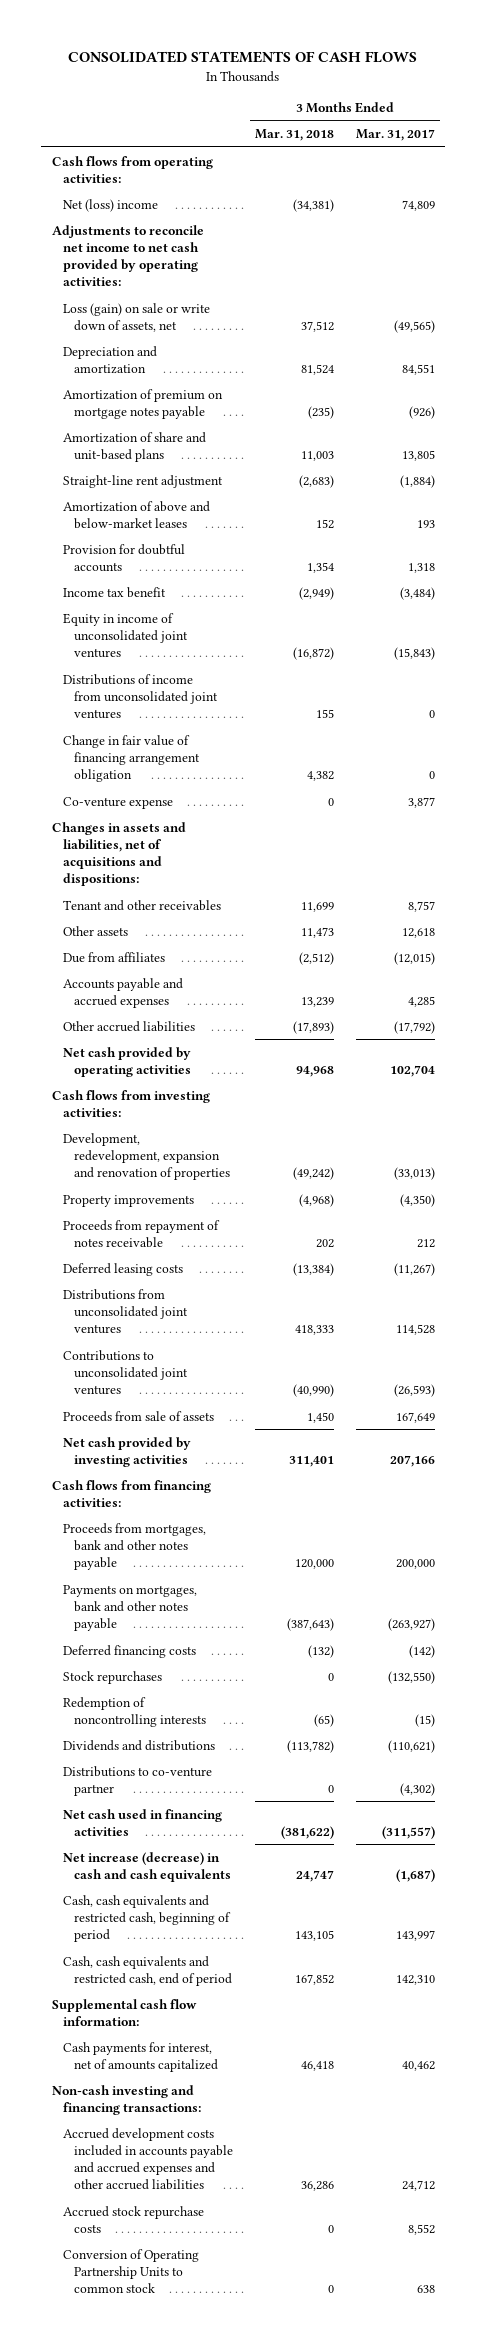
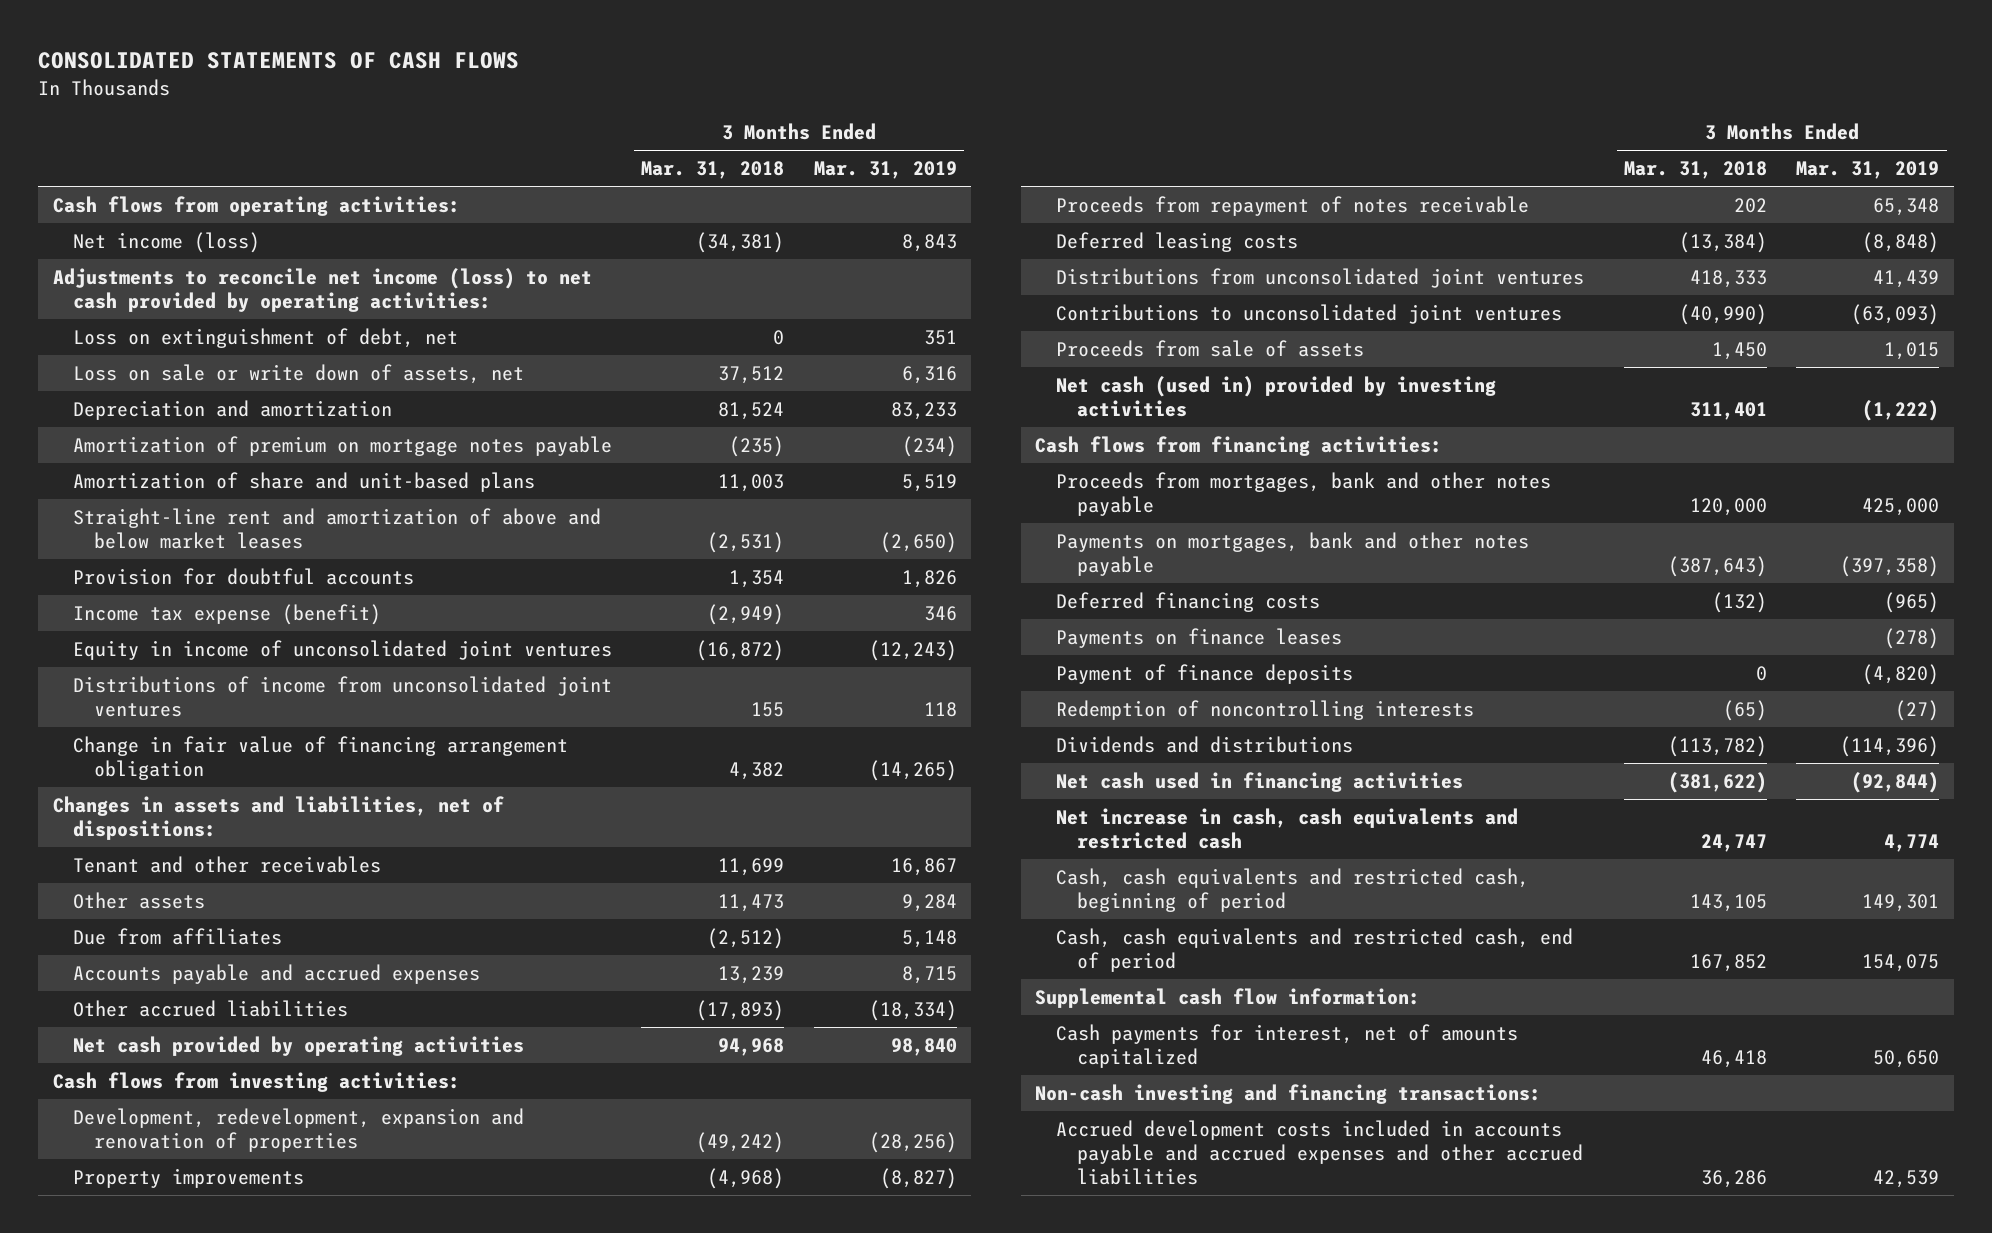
- | 3 Months Ended Mar. 31, 2018 | 3 Months Ended Mar. 31, 2017
+ | 3 Months Ended Mar. 31, 2018 | 3 Months Ended Mar. 31, 2019
- Net (loss) income | (34,381) | 74,809
- Adjustments to reconcile net income to net cash provided by operating activities:
- Loss (gain) on sale or write down of assets, net | 37,512 | (49,565)
+ Net income (loss) | (34,381) | 8,843
+ Adjustments to reconcile net income (loss) to net cash provided by operating activities:
+ Loss on extinguishment of debt, net | 0 | 351
+ Loss on sale or write down of assets, net | 37,512 | 6,316
- Straight-line rent adjustment | (2,683) | (1,884)
- Amortization of above and below-market leases | 152 | 193
+ Straight-line rent and amortization of above and below market leases | (2,531) | (2,650)
- Income tax benefit | (2,949) | (3,484)
+ Income tax expense (benefit) | (2,949) | 346
- Co-venture expense | 0 | 3,877
- Changes in assets and liabilities, net of acquisitions and dispositions:
+ Changes in assets and liabilities, net of dispositions:
- Net cash provided by investing activities | 311,401 | 207,166
+ Net cash (used in) provided by investing activities | 311,401 | (1,222)
- Stock repurchases | 0 | (132,550)
+ Payments on finance leases | | (278)
+ Payment of finance deposits | 0 | (4,820)
- Distributions to co-venture partner | 0 | (4,302)
- Net increase (decrease) in cash and cash equivalents | 24,747 | (1,687)
+ Net increase in cash, cash equivalents and restricted cash | 24,747 | 4,774
- Accrued stock repurchase costs | 0 | 8,552
- Conversion of Operating Partnership Units to common stock | 0 | 638

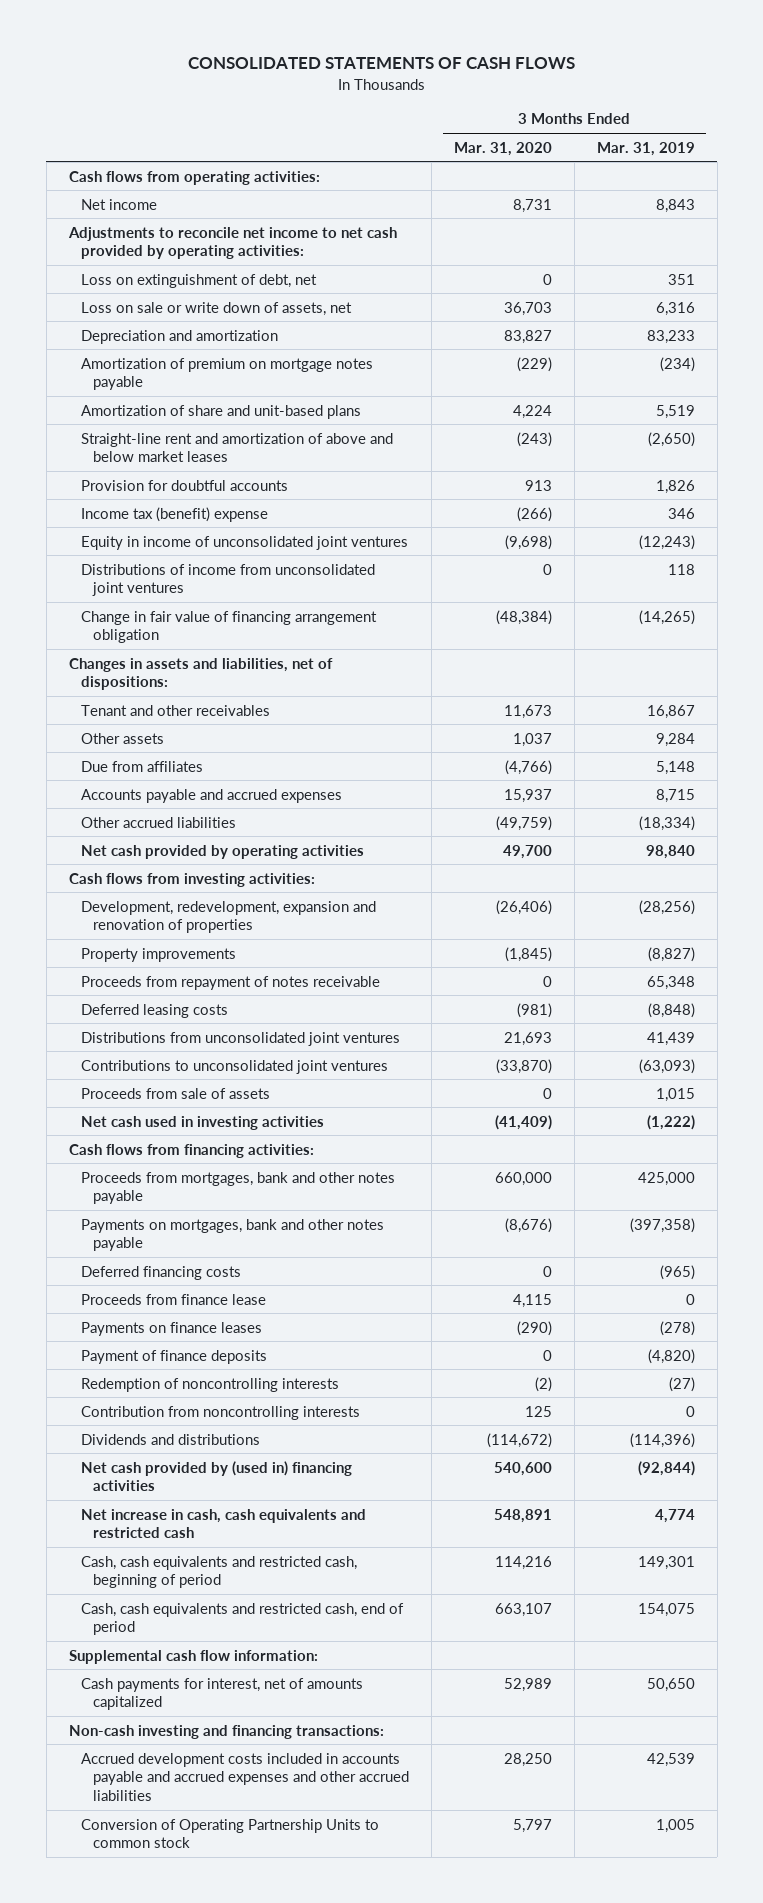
- | 3 Months Ended Mar. 31, 2018 | 3 Months Ended Mar. 31, 2019
+ | 3 Months Ended Mar. 31, 2020 | 3 Months Ended Mar. 31, 2019
- Net income (loss) | (34,381) | 8,843
- Adjustments to reconcile net income (loss) to net cash provided by operating activities:
+ Net income | 8,731 | 8,843
+ Adjustments to reconcile net income to net cash provided by operating activities:
- Income tax expense (benefit) | (2,949) | 346
+ Income tax (benefit) expense | (266) | 346
- Net cash (used in) provided by investing activities | 311,401 | (1,222)
+ Net cash used in investing activities | (41,409) | (1,222)
+ Proceeds from finance lease | 4,115 | 0
+ Contribution from noncontrolling interests | 125 | 0
- Net cash used in financing activities | (381,622) | (92,844)
+ Net cash provided by (used in) financing activities | 540,600 | (92,844)
+ Conversion of Operating Partnership Units to common stock | 5,797 | 1,005

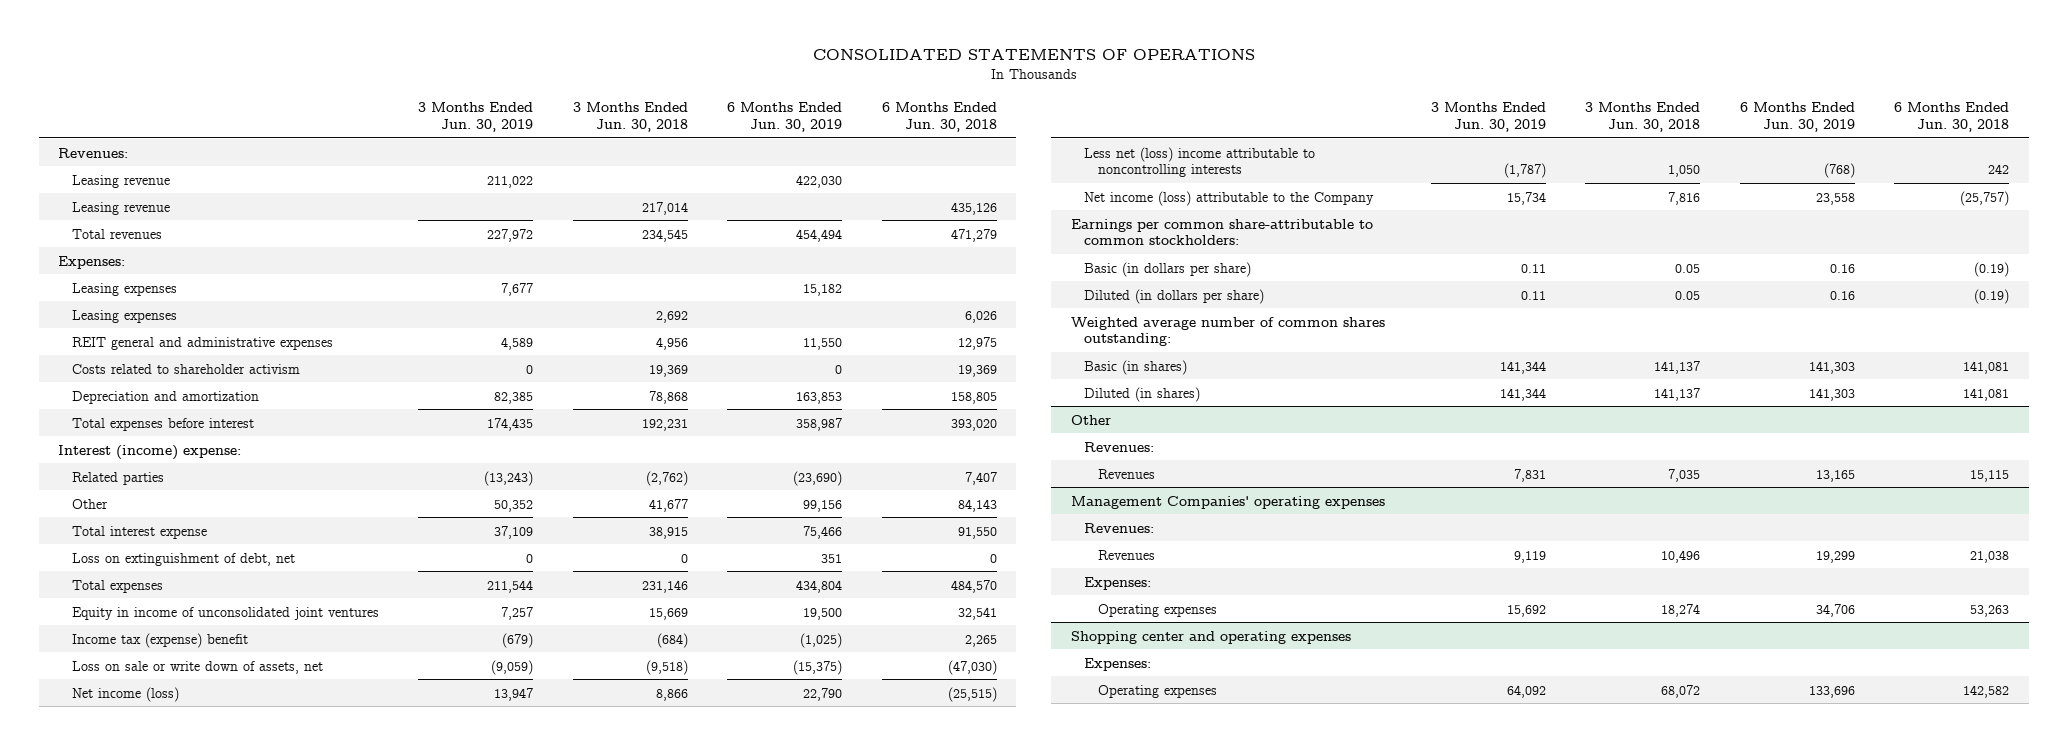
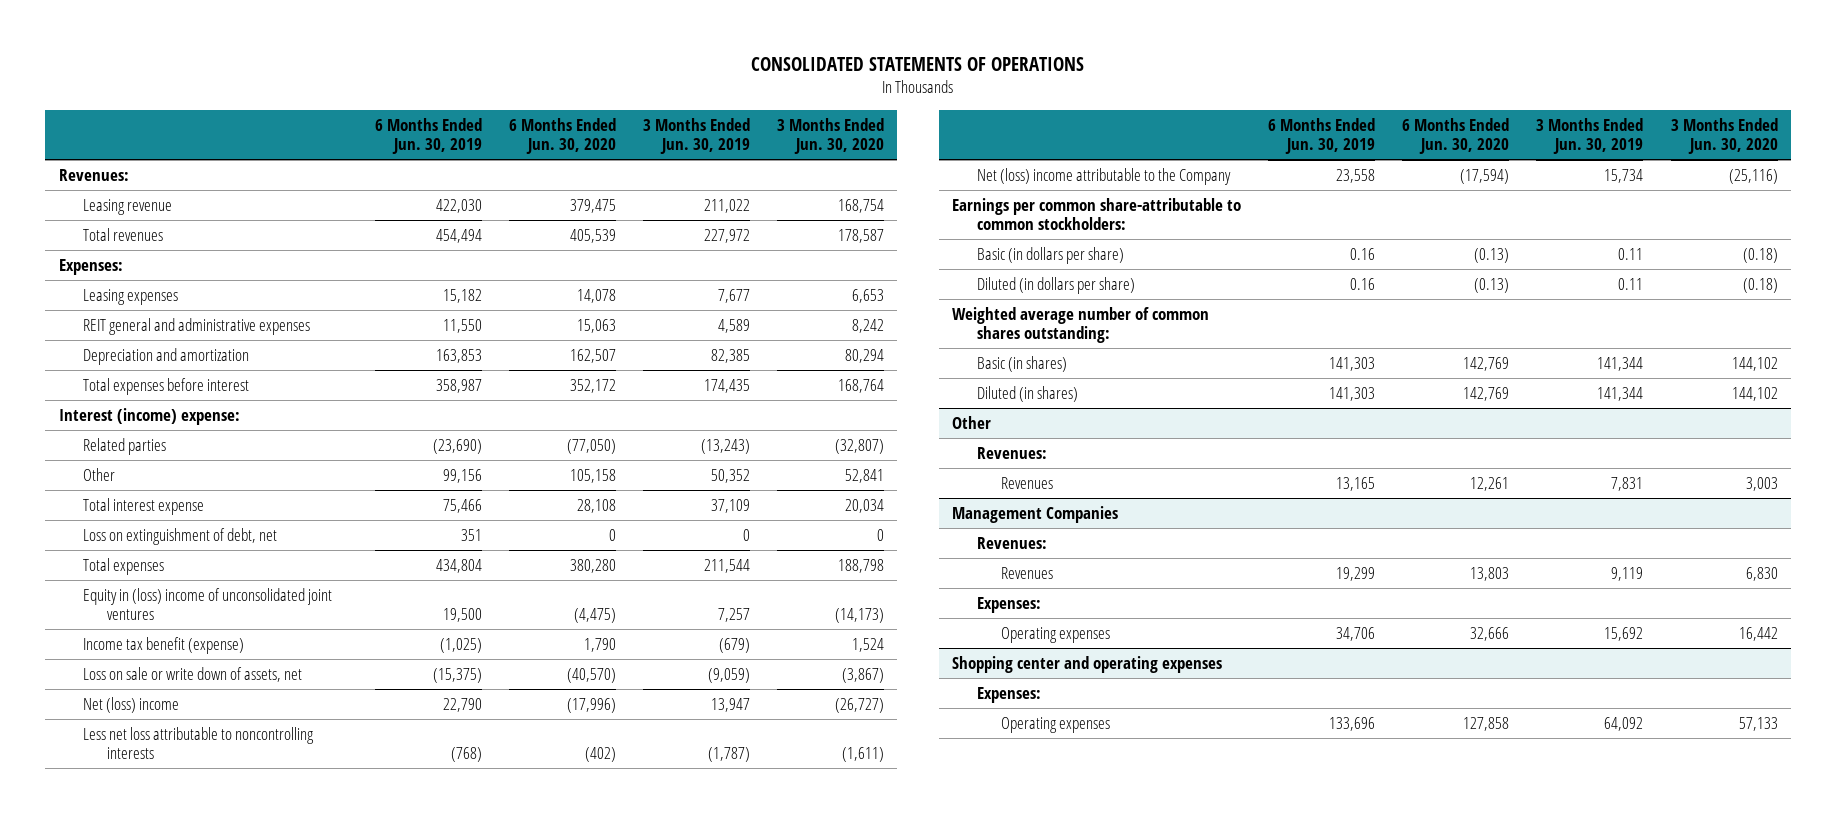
- | 3 Months Ended Jun. 30, 2019 | 3 Months Ended Jun. 30, 2018 | 6 Months Ended Jun. 30, 2019 | 6 Months Ended Jun. 30, 2018
+ | 6 Months Ended Jun. 30, 2019 | 6 Months Ended Jun. 30, 2020 | 3 Months Ended Jun. 30, 2019 | 3 Months Ended Jun. 30, 2020
- Leasing revenue | | 217,014 | | 435,126
- Leasing expenses | | 2,692 | | 6,026
- Costs related to shareholder activism | 0 | 19,369 | 0 | 19,369
- Equity in income of unconsolidated joint ventures | 7,257 | 15,669 | 19,500 | 32,541
- Income tax (expense) benefit | (679) | (684) | (1,025) | 2,265
+ Equity in (loss) income of unconsolidated joint ventures | 19,500 | (4,475) | 7,257 | (14,173)
+ Income tax benefit (expense) | (1,025) | 1,790 | (679) | 1,524
- Net income (loss) | 13,947 | 8,866 | 22,790 | (25,515)
- Less net (loss) income attributable to noncontrolling interests | (1,787) | 1,050 | (768) | 242
- Net income (loss) attributable to the Company | 15,734 | 7,816 | 23,558 | (25,757)
+ Net (loss) income | 22,790 | (17,996) | 13,947 | (26,727)
+ Less net loss attributable to noncontrolling interests | (768) | (402) | (1,787) | (1,611)
+ Net (loss) income attributable to the Company | 23,558 | (17,594) | 15,734 | (25,116)
- Management Companies' operating expenses
+ Management Companies

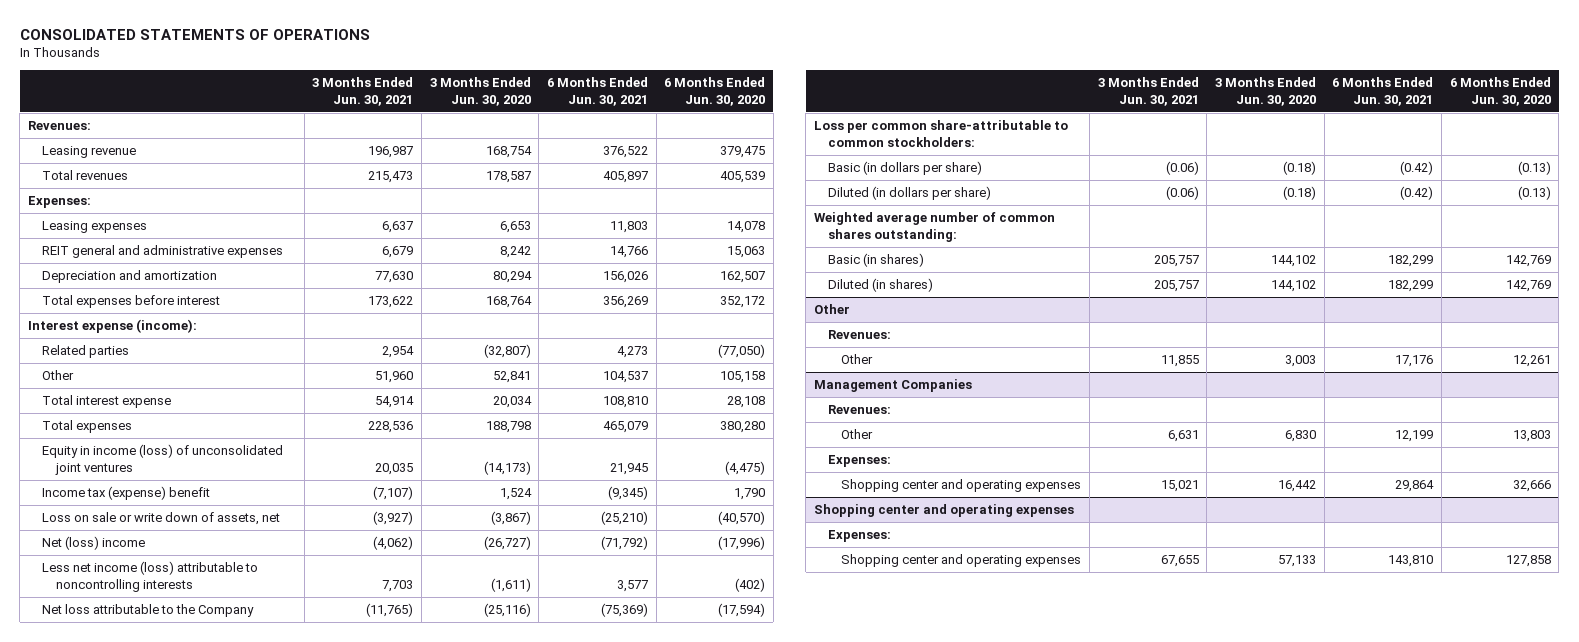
- | 6 Months Ended Jun. 30, 2019 | 6 Months Ended Jun. 30, 2020 | 3 Months Ended Jun. 30, 2019 | 3 Months Ended Jun. 30, 2020
+ | 3 Months Ended Jun. 30, 2021 | 3 Months Ended Jun. 30, 2020 | 6 Months Ended Jun. 30, 2021 | 6 Months Ended Jun. 30, 2020
- Interest (income) expense:
+ Interest expense (income):
- Loss on extinguishment of debt, net | 351 | 0 | 0 | 0
- Equity in (loss) income of unconsolidated joint ventures | 19,500 | (4,475) | 7,257 | (14,173)
- Income tax benefit (expense) | (1,025) | 1,790 | (679) | 1,524
+ Equity in income (loss) of unconsolidated joint ventures | 20,035 | (14,173) | 21,945 | (4,475)
+ Income tax (expense) benefit | (7,107) | 1,524 | (9,345) | 1,790
- Less net loss attributable to noncontrolling interests | (768) | (402) | (1,787) | (1,611)
- Net (loss) income attributable to the Company | 23,558 | (17,594) | 15,734 | (25,116)
- Earnings per common share-attributable to common stockholders:
+ Less net income (loss) attributable to noncontrolling interests | 7,703 | (1,611) | 3,577 | (402)
+ Net loss attributable to the Company | (11,765) | (25,116) | (75,369) | (17,594)
+ Loss per common share-attributable to common stockholders:
@ Other
- Revenues | 13,165 | 12,261 | 7,831 | 3,003
+ Other | 11,855 | 3,003 | 17,176 | 12,261
@ Management Companies
- Revenues | 19,299 | 13,803 | 9,119 | 6,830
+ Other | 6,631 | 6,830 | 12,199 | 13,803
- Operating expenses | 34,706 | 32,666 | 15,692 | 16,442
+ Shopping center and operating expenses | 15,021 | 16,442 | 29,864 | 32,666
@ Shopping center and operating expenses
- Operating expenses | 133,696 | 127,858 | 64,092 | 57,133
+ Shopping center and operating expenses | 67,655 | 57,133 | 143,810 | 127,858

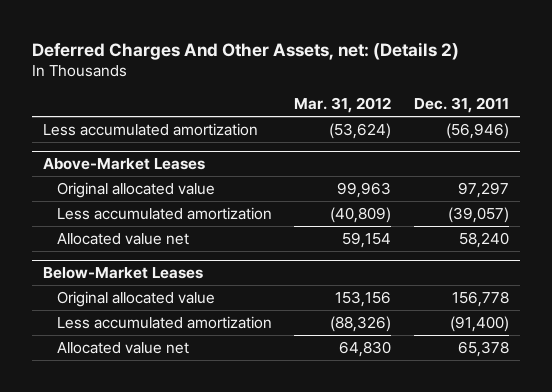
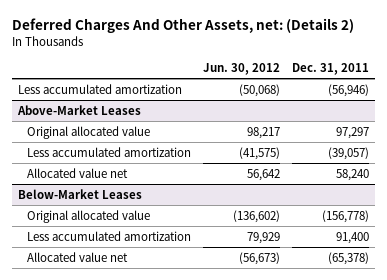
- | Mar. 31, 2012 | Dec. 31, 2011
+ | Jun. 30, 2012 | Dec. 31, 2011
@ Below-Market Leases
- Original allocated value | 153,156 | 156,778
- Less accumulated amortization | (88,326) | (91,400)
- Allocated value net | 64,830 | 65,378
+ Original allocated value | (136,602) | (156,778)
+ Less accumulated amortization | 79,929 | 91,400
+ Allocated value net | (56,673) | (65,378)

